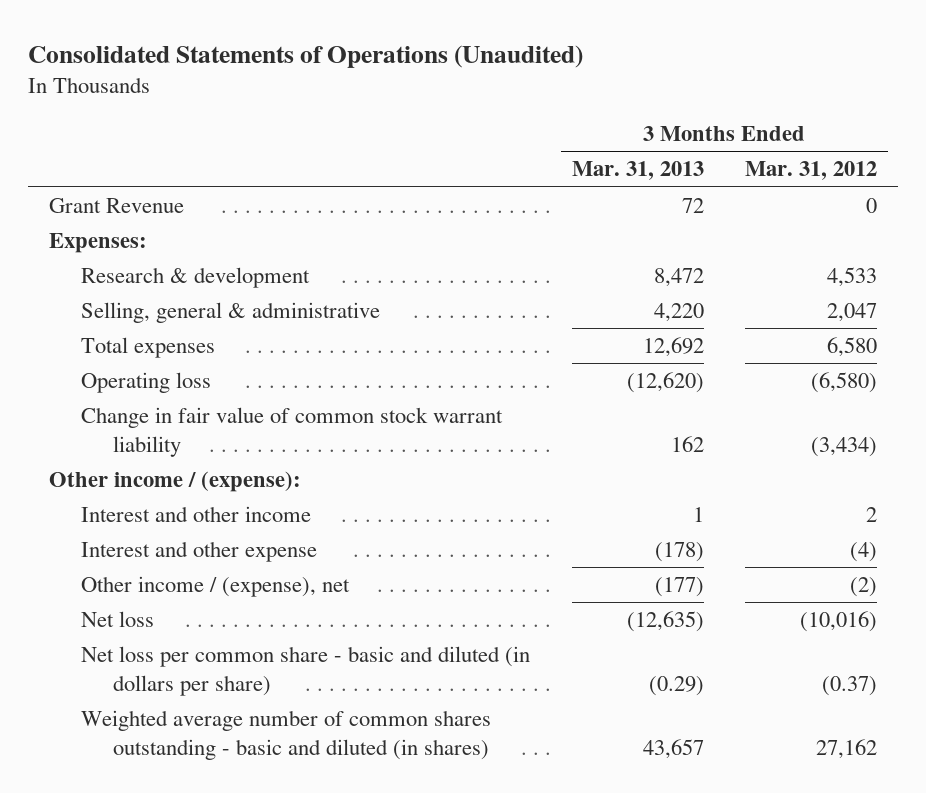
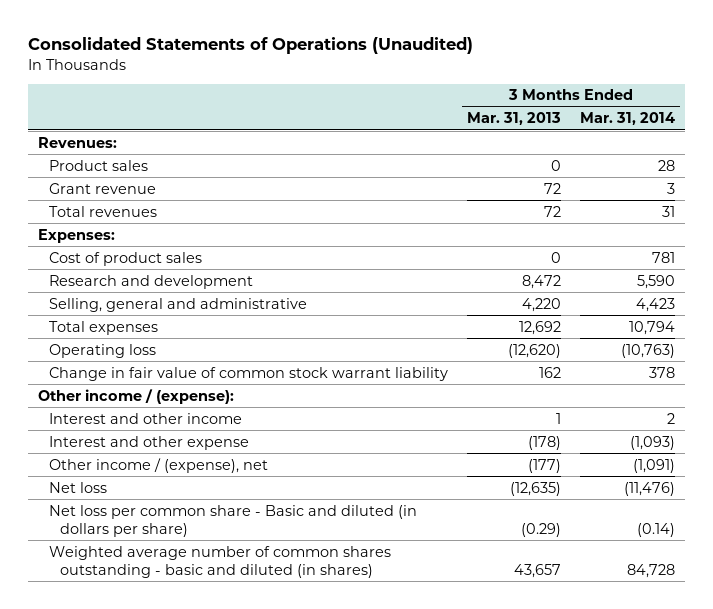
- | 3 Months Ended Mar. 31, 2013 | 3 Months Ended Mar. 31, 2012
+ | 3 Months Ended Mar. 31, 2013 | 3 Months Ended Mar. 31, 2014
- Grant Revenue | 72 | 0
+ Revenues:
+ Product sales | 0 | 28
+ Grant revenue | 72 | 3
+ Total revenues | 72 | 31
- Research & development | 8,472 | 4,533
- Selling, general & administrative | 4,220 | 2,047
+ Cost of product sales | 0 | 781
+ Research and development | 8,472 | 5,590
+ Selling, general and administrative | 4,220 | 4,423
- Net loss per common share - basic and diluted (in dollars per share) | (0.29) | (0.37)
+ Net loss per common share - Basic and diluted (in dollars per share) | (0.29) | (0.14)

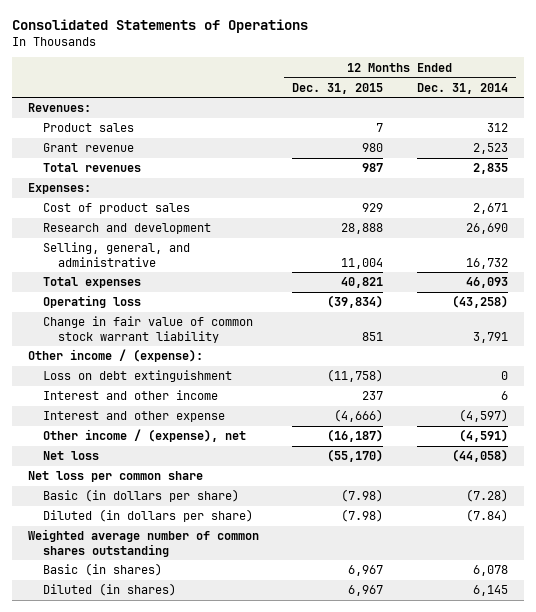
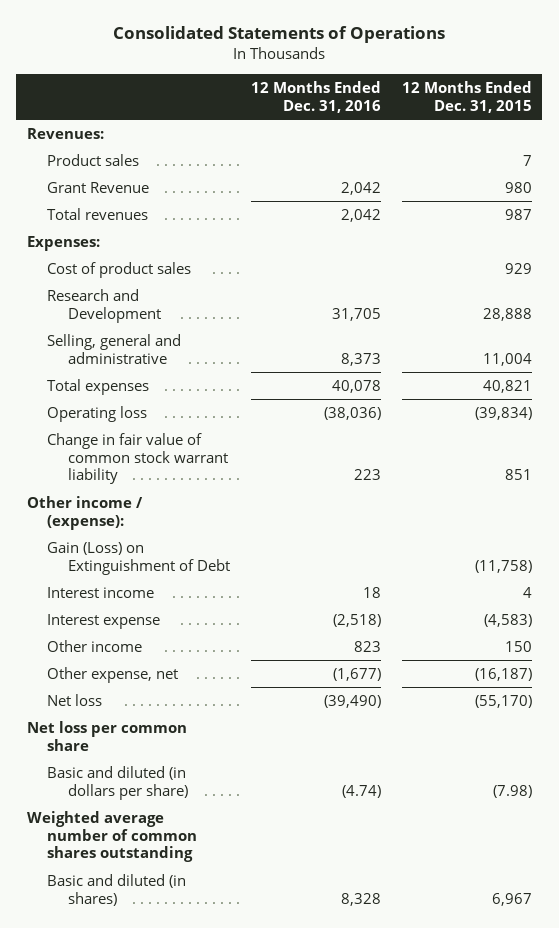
- | 12 Months Ended Dec. 31, 2015 | 12 Months Ended Dec. 31, 2014
+ | 12 Months Ended Dec. 31, 2016 | 12 Months Ended Dec. 31, 2015
- Grant revenue | 980 | 2,523
+ Grant Revenue | 2,042 | 980
- Research and development | 28,888 | 26,690
- Selling, general, and administrative | 11,004 | 16,732
+ Research and Development | 31,705 | 28,888
+ Selling, general and administrative | 8,373 | 11,004
- Loss on debt extinguishment | (11,758) | 0
- Interest and other income | 237 | 6
- Interest and other expense | (4,666) | (4,597)
- Other income / (expense), net | (16,187) | (4,591)
+ Gain (Loss) on Extinguishment of Debt | | (11,758)
+ Interest income | 18 | 4
+ Interest expense | (2,518) | (4,583)
+ Other income | 823 | 150
+ Other expense, net | (1,677) | (16,187)
- Basic (in dollars per share) | (7.98) | (7.28)
- Diluted (in dollars per share) | (7.98) | (7.84)
+ Basic and diluted (in dollars per share) | (4.74) | (7.98)
- Basic (in shares) | 6,967 | 6,078
- Diluted (in shares) | 6,967 | 6,145
+ Basic and diluted (in shares) | 8,328 | 6,967

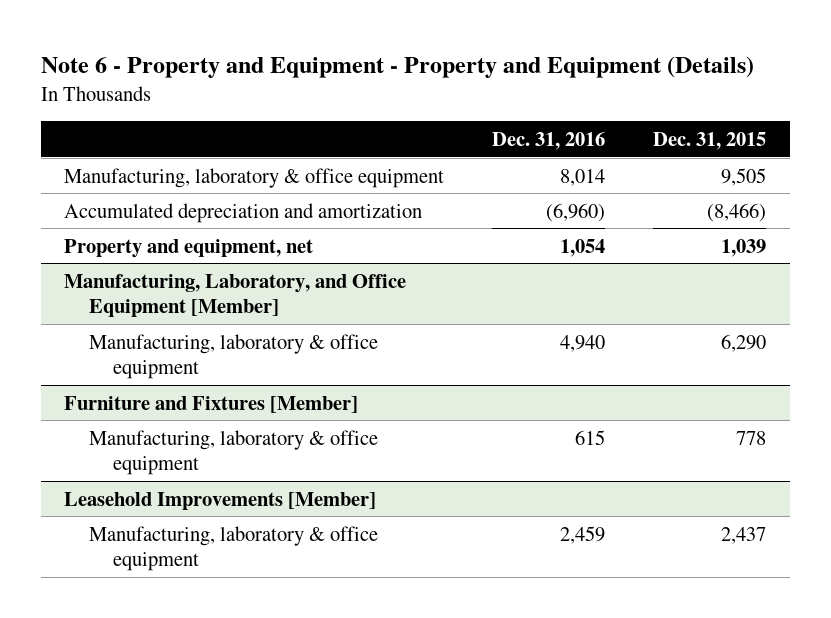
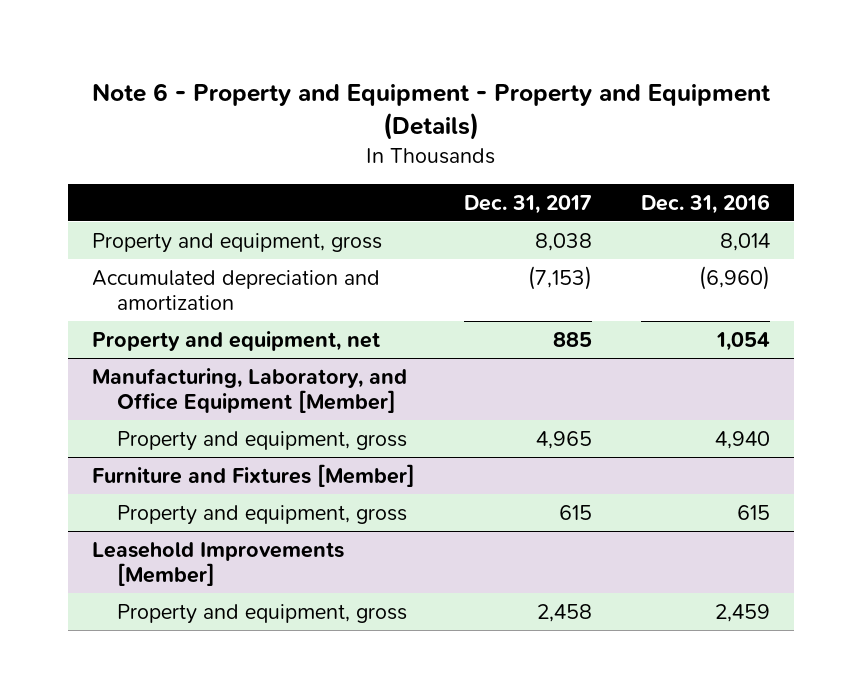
- | Dec. 31, 2016 | Dec. 31, 2015
+ | Dec. 31, 2017 | Dec. 31, 2016
- Manufacturing, laboratory & office equipment | 8,014 | 9,505
+ Property and equipment, gross | 8,038 | 8,014
@ Manufacturing, Laboratory, and Office Equipment [Member]
- Manufacturing, laboratory & office equipment | 4,940 | 6,290
+ Property and equipment, gross | 4,965 | 4,940
@ Furniture and Fixtures [Member]
- Manufacturing, laboratory & office equipment | 615 | 778
+ Property and equipment, gross | 615 | 615
@ Leasehold Improvements [Member]
- Manufacturing, laboratory & office equipment | 2,459 | 2,437
+ Property and equipment, gross | 2,458 | 2,459

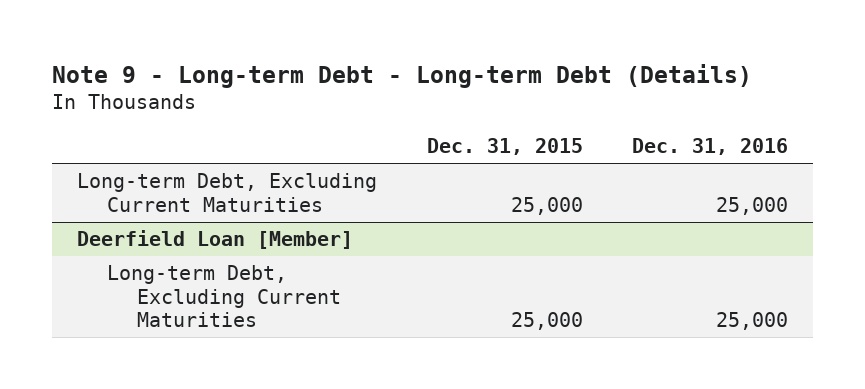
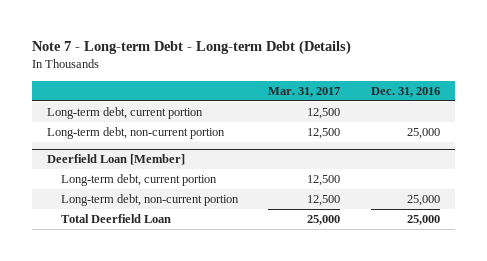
- Note 9 - Long-term Debt - Long-term Debt (Details)
+ Note 7 - Long-term Debt - Long-term Debt (Details)
- | Dec. 31, 2015 | Dec. 31, 2016
+ | Mar. 31, 2017 | Dec. 31, 2016
- Long-term Debt, Excluding Current Maturities | 25,000 | 25,000
+ Long-term debt, current portion | 12,500 |
+ Long-term debt, non-current portion | 12,500 | 25,000
@ Deerfield Loan [Member]
- Long-term Debt, Excluding Current Maturities | 25,000 | 25,000
+ Long-term debt, current portion | 12,500 |
+ Long-term debt, non-current portion | 12,500 | 25,000
+ Total Deerfield Loan | 25,000 | 25,000

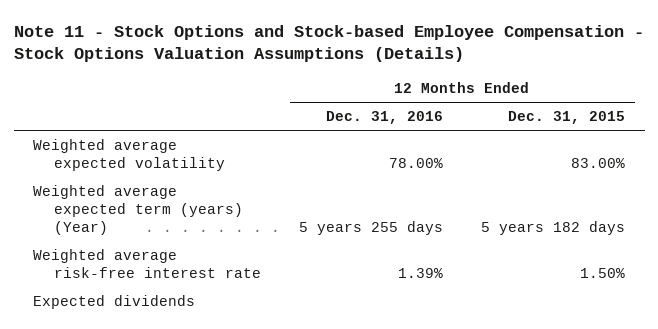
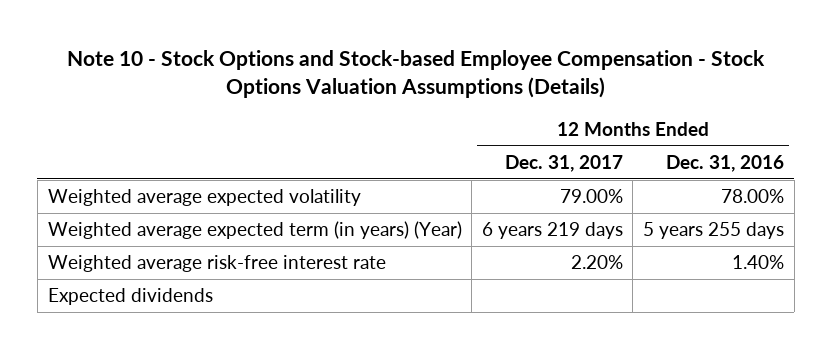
- Note 11 - Stock Options and Stock-based Employee Compensation - Stock Options Valuation Assumptions (Details)
+ Note 10 - Stock Options and Stock-based Employee Compensation - Stock Options Valuation Assumptions (Details)
- | 12 Months Ended Dec. 31, 2016 | 12 Months Ended Dec. 31, 2015
+ | 12 Months Ended Dec. 31, 2017 | 12 Months Ended Dec. 31, 2016
- Weighted average expected term (years) (Year) | 5 years 255 days | 5 years 182 days
- Weighted average risk-free interest rate | 1.39% | 1.50%
+ Weighted average expected term (in years) (Year) | 6 years 219 days | 5 years 255 days
+ Weighted average risk-free interest rate | 2.20% | 1.40%

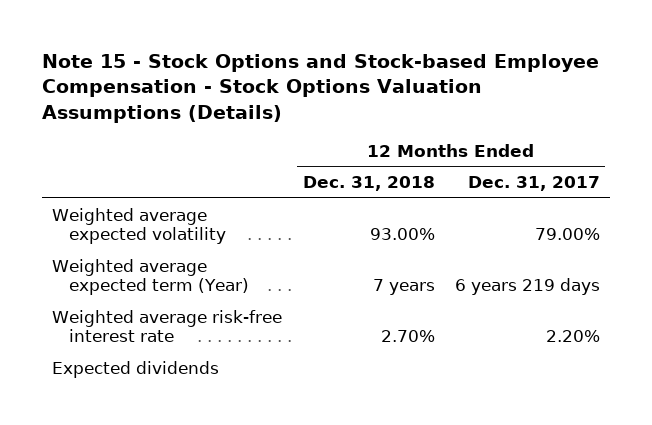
- Note 10 - Stock Options and Stock-based Employee Compensation - Stock Options Valuation Assumptions (Details)
+ Note 15 - Stock Options and Stock-based Employee Compensation - Stock Options Valuation Assumptions (Details)
- | 12 Months Ended Dec. 31, 2017 | 12 Months Ended Dec. 31, 2016
+ | 12 Months Ended Dec. 31, 2018 | 12 Months Ended Dec. 31, 2017
- Weighted average expected term (in years) (Year) | 6 years 219 days | 5 years 255 days
+ Weighted average expected term (Year) | 7 years | 6 years 219 days

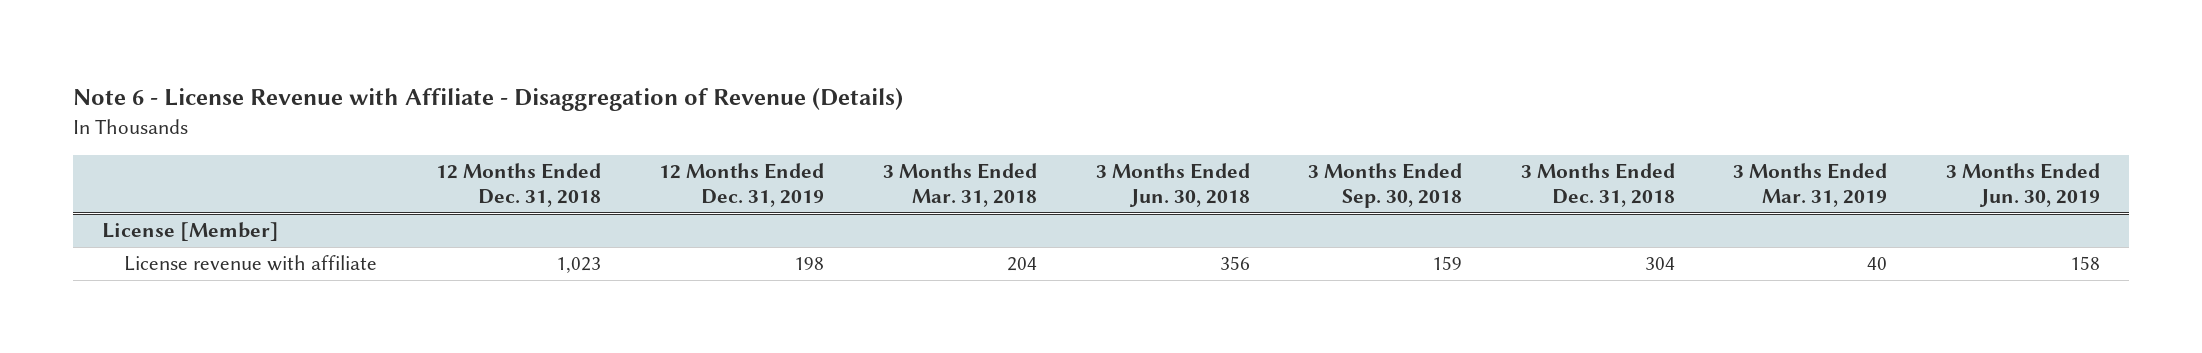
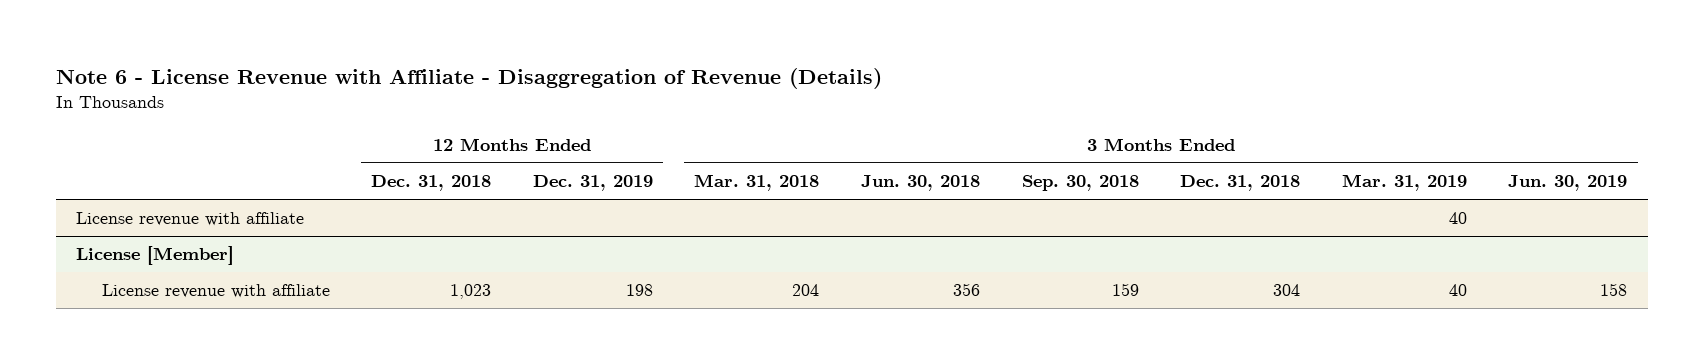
+ License revenue with affiliate | | | | | | | 40 |

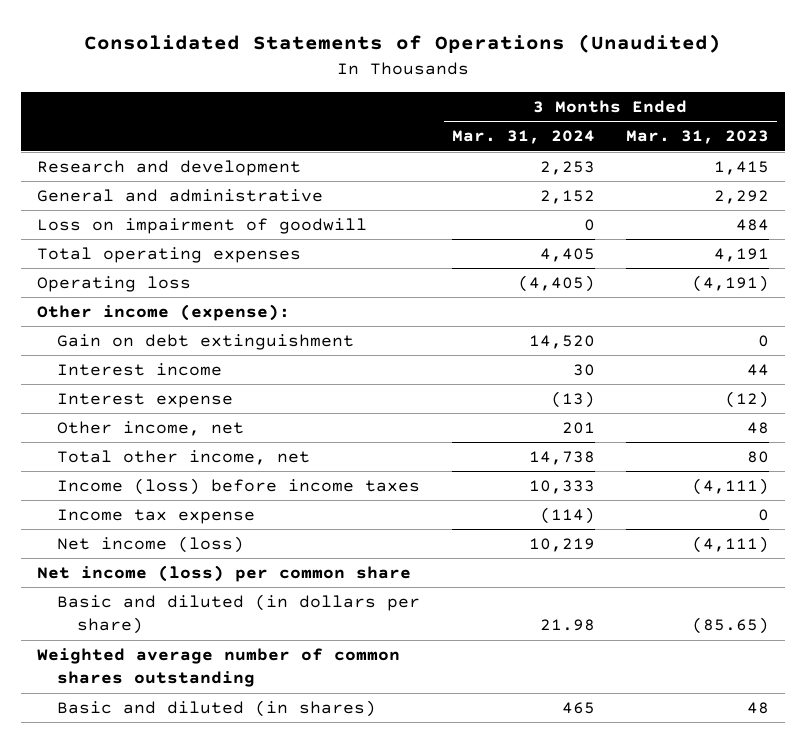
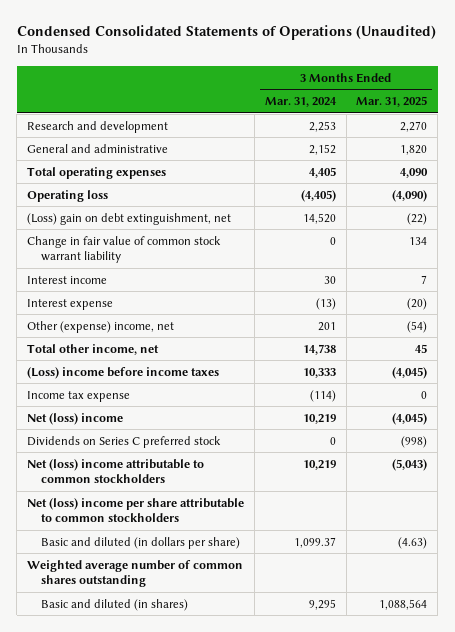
- Consolidated Statements of Operations (Unaudited)
+ Condensed Consolidated Statements of Operations (Unaudited)
- | 3 Months Ended Mar. 31, 2024 | 3 Months Ended Mar. 31, 2023
+ | 3 Months Ended Mar. 31, 2024 | 3 Months Ended Mar. 31, 2025
- Loss on impairment of goodwill | 0 | 484
- Other income (expense):
- Gain on debt extinguishment | 14,520 | 0
+ (Loss) gain on debt extinguishment, net | 14,520 | (22)
+ Change in fair value of common stock warrant liability | 0 | 134
- Other income, net | 201 | 48
+ Other (expense) income, net | 201 | (54)
- Income (loss) before income taxes | 10,333 | (4,111)
+ (Loss) income before income taxes | 10,333 | (4,045)
- Net income (loss) | 10,219 | (4,111)
- Net income (loss) per common share
- Basic and diluted (in dollars per share) | 21.98 | (85.65)
+ Net (loss) income | 10,219 | (4,045)
+ Dividends on Series C preferred stock | 0 | (998)
+ Net (loss) income attributable to common stockholders | 10,219 | (5,043)
+ Net (loss) income per share attributable to common stockholders
+ Basic and diluted (in dollars per share) | 1,099.37 | (4.63)
- Basic and diluted (in shares) | 465 | 48
+ Basic and diluted (in shares) | 9,295 | 1,088,564

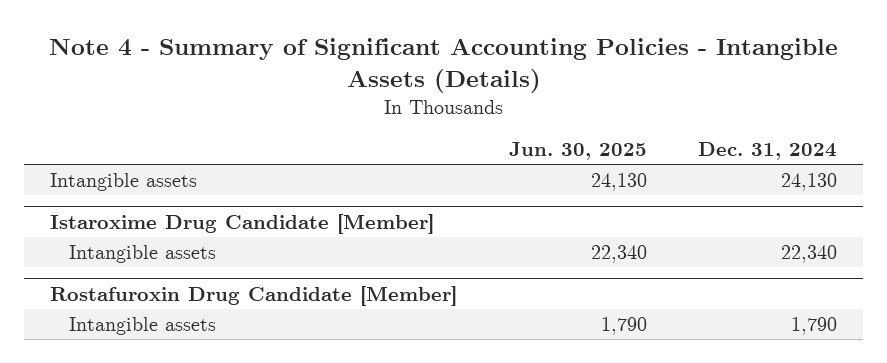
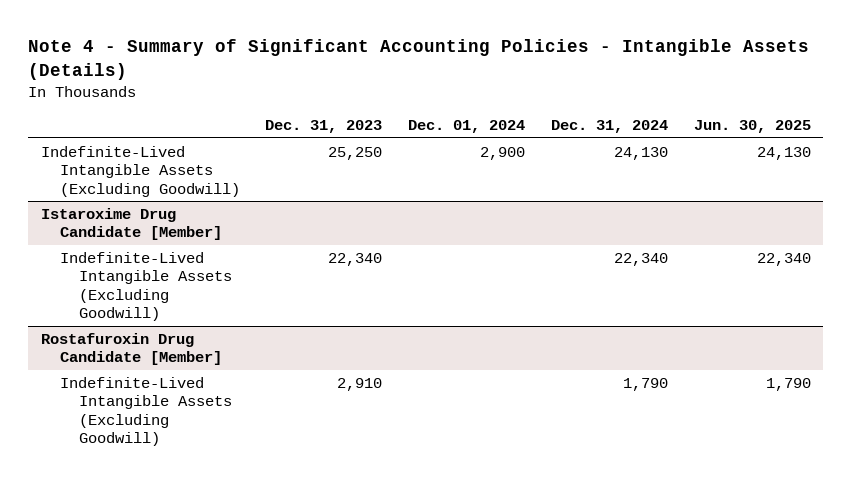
- | Jun. 30, 2025 | Dec. 31, 2024
+ | Dec. 31, 2023 | Dec. 01, 2024 | Dec. 31, 2024 | Jun. 30, 2025
- Intangible assets | 24,130 | 24,130
+ Indefinite-Lived Intangible Assets (Excluding Goodwill) | 25,250 | 2,900 | 24,130 | 24,130
@ Istaroxime Drug Candidate [Member]
- Intangible assets | 22,340 | 22,340
+ Indefinite-Lived Intangible Assets (Excluding Goodwill) | 22,340 | | 22,340 | 22,340
@ Rostafuroxin Drug Candidate [Member]
- Intangible assets | 1,790 | 1,790
+ Indefinite-Lived Intangible Assets (Excluding Goodwill) | 2,910 | | 1,790 | 1,790

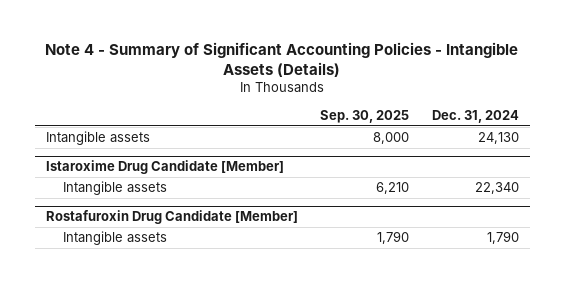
- | Dec. 31, 2023 | Dec. 01, 2024 | Dec. 31, 2024 | Jun. 30, 2025
+ | Sep. 30, 2025 | Dec. 31, 2024
- Indefinite-Lived Intangible Assets (Excluding Goodwill) | 25,250 | 2,900 | 24,130 | 24,130
+ Intangible assets | 8,000 | 24,130
@ Istaroxime Drug Candidate [Member]
- Indefinite-Lived Intangible Assets (Excluding Goodwill) | 22,340 | | 22,340 | 22,340
+ Intangible assets | 6,210 | 22,340
@ Rostafuroxin Drug Candidate [Member]
- Indefinite-Lived Intangible Assets (Excluding Goodwill) | 2,910 | | 1,790 | 1,790
+ Intangible assets | 1,790 | 1,790

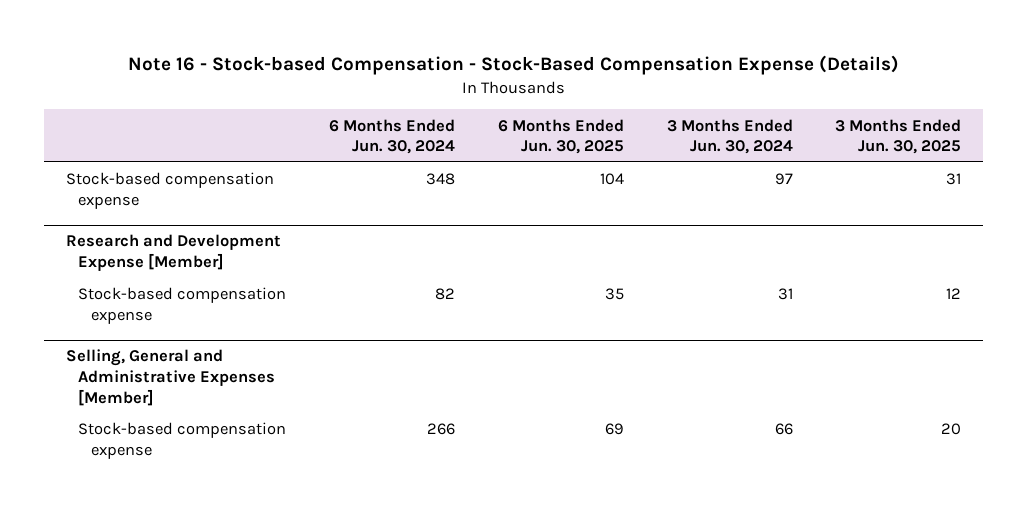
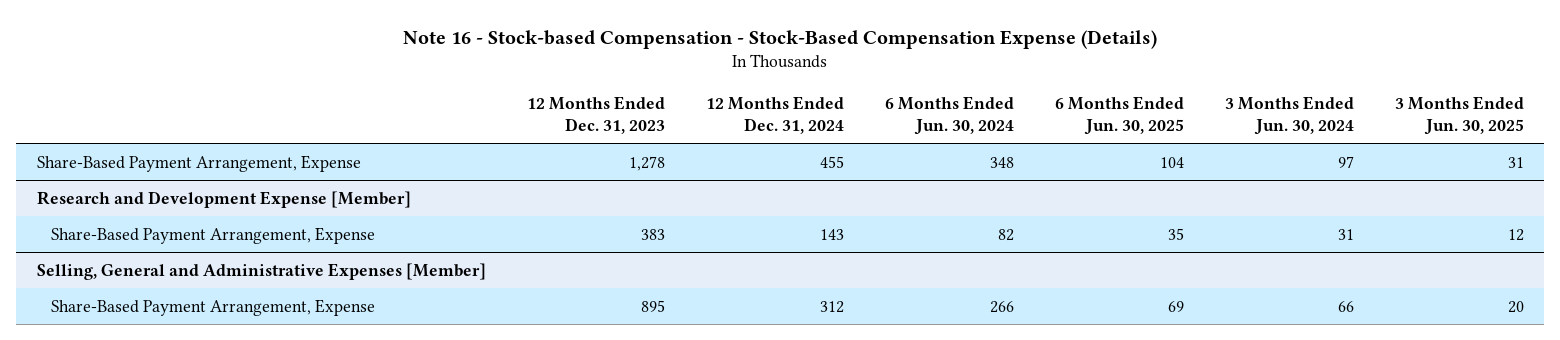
- | 6 Months Ended Jun. 30, 2024 | 6 Months Ended Jun. 30, 2025 | 3 Months Ended Jun. 30, 2024 | 3 Months Ended Jun. 30, 2025
+ | 12 Months Ended Dec. 31, 2023 | 12 Months Ended Dec. 31, 2024 | 6 Months Ended Jun. 30, 2024 | 6 Months Ended Jun. 30, 2025 | 3 Months Ended Jun. 30, 2024 | 3 Months Ended Jun. 30, 2025
- Stock-based compensation expense | 348 | 104 | 97 | 31
+ Share-Based Payment Arrangement, Expense | 1,278 | 455 | 348 | 104 | 97 | 31
@ Research and Development Expense [Member]
- Stock-based compensation expense | 82 | 35 | 31 | 12
+ Share-Based Payment Arrangement, Expense | 383 | 143 | 82 | 35 | 31 | 12
@ Selling, General and Administrative Expenses [Member]
- Stock-based compensation expense | 266 | 69 | 66 | 20
+ Share-Based Payment Arrangement, Expense | 895 | 312 | 266 | 69 | 66 | 20

